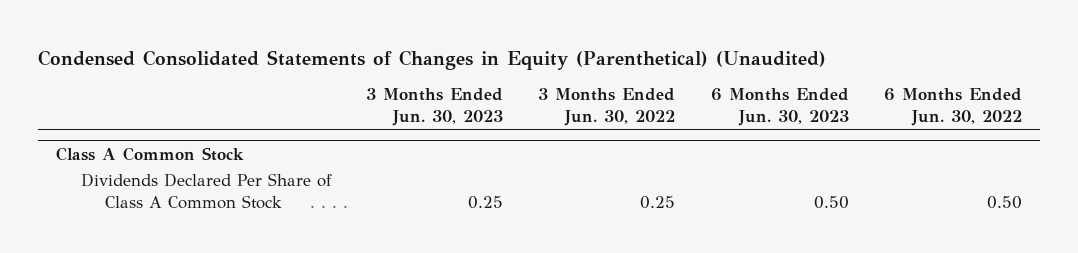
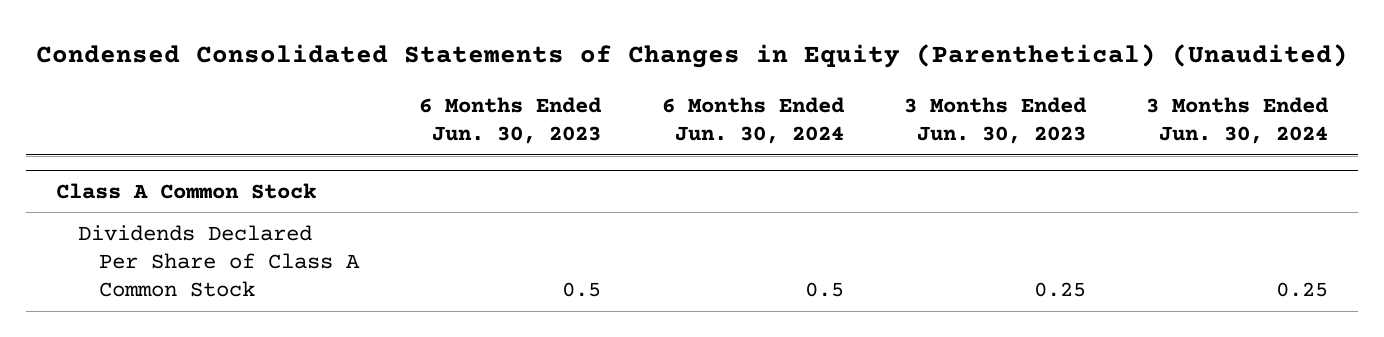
- | 3 Months Ended Jun. 30, 2023 | 3 Months Ended Jun. 30, 2022 | 6 Months Ended Jun. 30, 2023 | 6 Months Ended Jun. 30, 2022
+ | 6 Months Ended Jun. 30, 2023 | 6 Months Ended Jun. 30, 2024 | 3 Months Ended Jun. 30, 2023 | 3 Months Ended Jun. 30, 2024
@ Class A Common Stock
- Dividends Declared Per Share of Class A Common Stock | 0.25 | 0.25 | 0.50 | 0.50
+ Dividends Declared Per Share of Class A Common Stock | 0.5 | 0.5 | 0.25 | 0.25

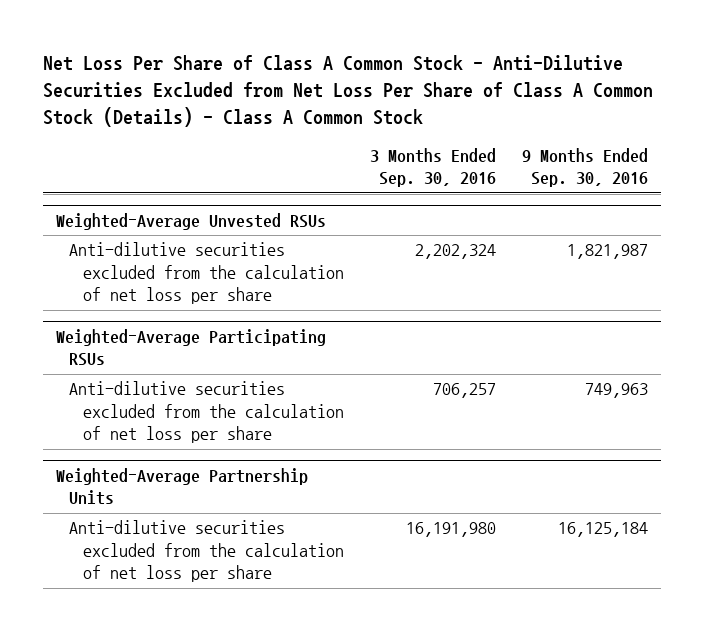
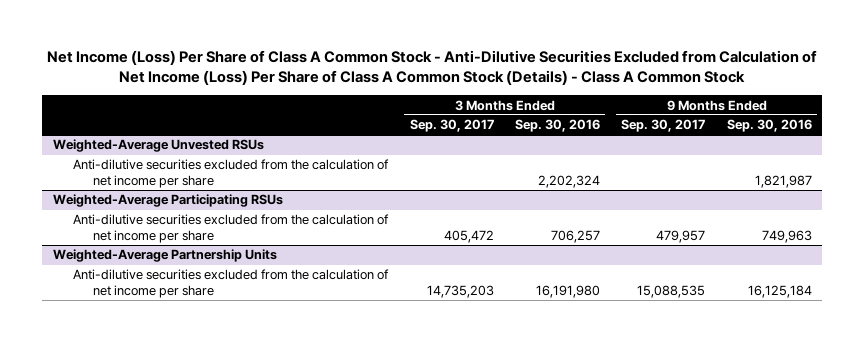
- Net Loss Per Share of Class A Common Stock - Anti-Dilutive Securities Excluded from Net Loss Per Share of Class A Common Stock (Details) - Class A Common Stock
+ Net Income (Loss) Per Share of Class A Common Stock - Anti-Dilutive Securities Excluded from Calculation of Net Income (Loss) Per Share of Class A Common Stock (Details) - Class A Common Stock
- | 3 Months Ended Sep. 30, 2016 | 9 Months Ended Sep. 30, 2016
+ | 3 Months Ended Sep. 30, 2017 | 3 Months Ended Sep. 30, 2016 | 9 Months Ended Sep. 30, 2017 | 9 Months Ended Sep. 30, 2016
@ Weighted-Average Unvested RSUs
- Anti-dilutive securities excluded from the calculation of net loss per share | 2,202,324 | 1,821,987
+ Anti-dilutive securities excluded from the calculation of net income per share | | 2,202,324 | | 1,821,987
@ Weighted-Average Participating RSUs
- Anti-dilutive securities excluded from the calculation of net loss per share | 706,257 | 749,963
+ Anti-dilutive securities excluded from the calculation of net income per share | 405,472 | 706,257 | 479,957 | 749,963
@ Weighted-Average Partnership Units
- Anti-dilutive securities excluded from the calculation of net loss per share | 16,191,980 | 16,125,184
+ Anti-dilutive securities excluded from the calculation of net income per share | 14,735,203 | 16,191,980 | 15,088,535 | 16,125,184

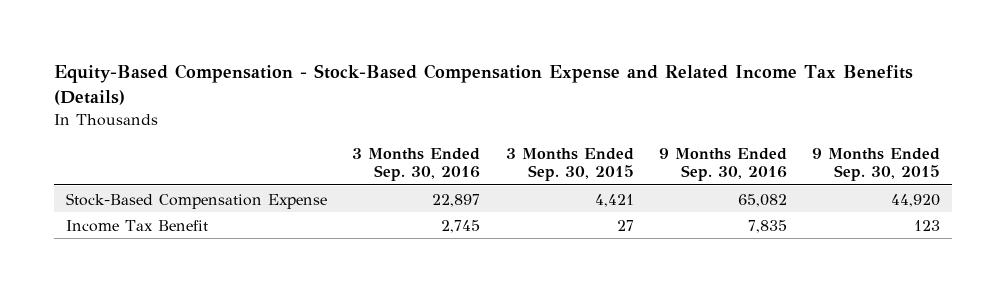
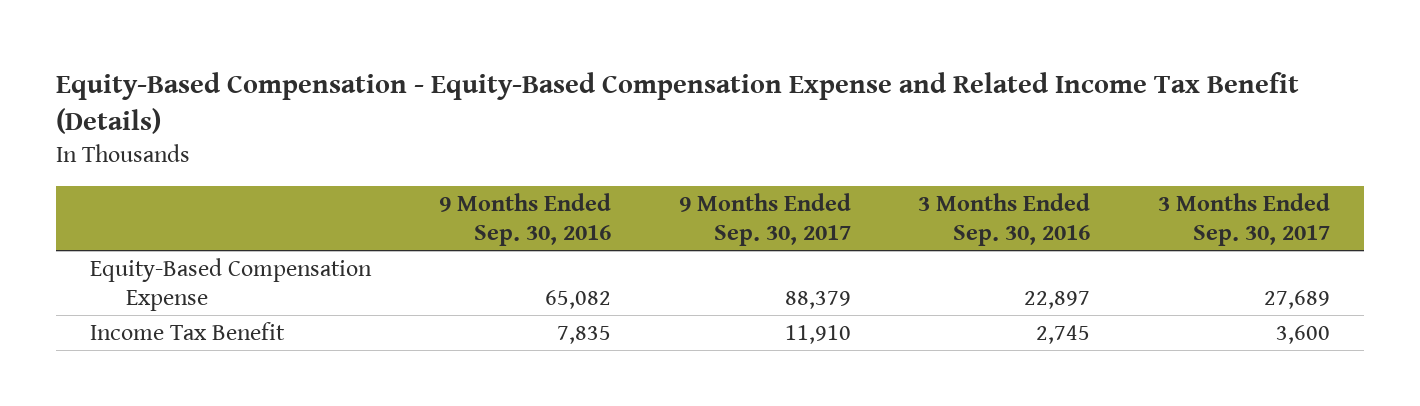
- Equity-Based Compensation - Stock-Based Compensation Expense and Related Income Tax Benefits (Details)
+ Equity-Based Compensation - Equity-Based Compensation Expense and Related Income Tax Benefit (Details)
- | 3 Months Ended Sep. 30, 2016 | 3 Months Ended Sep. 30, 2015 | 9 Months Ended Sep. 30, 2016 | 9 Months Ended Sep. 30, 2015
+ | 9 Months Ended Sep. 30, 2016 | 9 Months Ended Sep. 30, 2017 | 3 Months Ended Sep. 30, 2016 | 3 Months Ended Sep. 30, 2017
- Stock-Based Compensation Expense | 22,897 | 4,421 | 65,082 | 44,920
+ Equity-Based Compensation Expense | 65,082 | 88,379 | 22,897 | 27,689

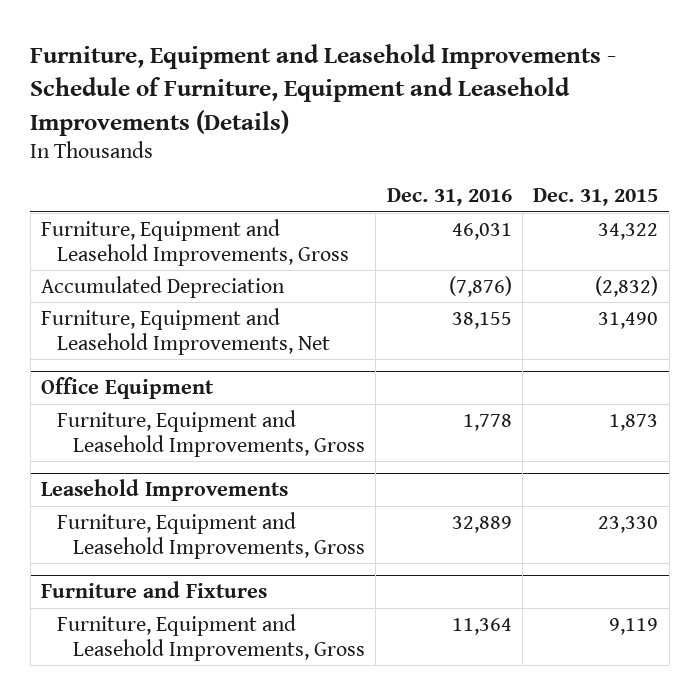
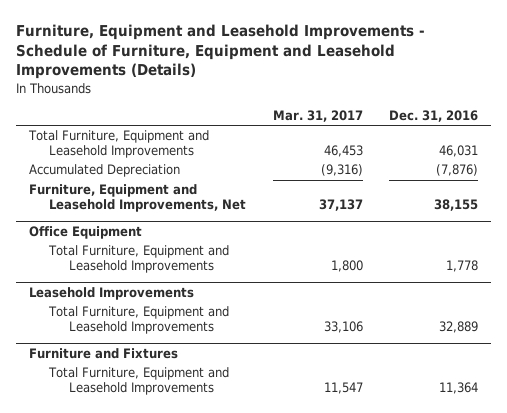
- | Dec. 31, 2016 | Dec. 31, 2015
+ | Mar. 31, 2017 | Dec. 31, 2016
- Furniture, Equipment and Leasehold Improvements, Gross | 46,031 | 34,322
+ Total Furniture, Equipment and Leasehold Improvements | 46,453 | 46,031
@ Office Equipment
- Furniture, Equipment and Leasehold Improvements, Gross | 1,778 | 1,873
+ Total Furniture, Equipment and Leasehold Improvements | 1,800 | 1,778
@ Leasehold Improvements
- Furniture, Equipment and Leasehold Improvements, Gross | 32,889 | 23,330
+ Total Furniture, Equipment and Leasehold Improvements | 33,106 | 32,889
@ Furniture and Fixtures
- Furniture, Equipment and Leasehold Improvements, Gross | 11,364 | 9,119
+ Total Furniture, Equipment and Leasehold Improvements | 11,547 | 11,364

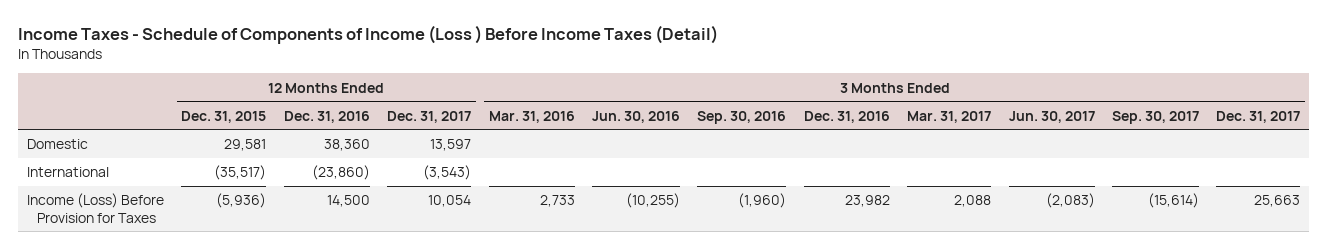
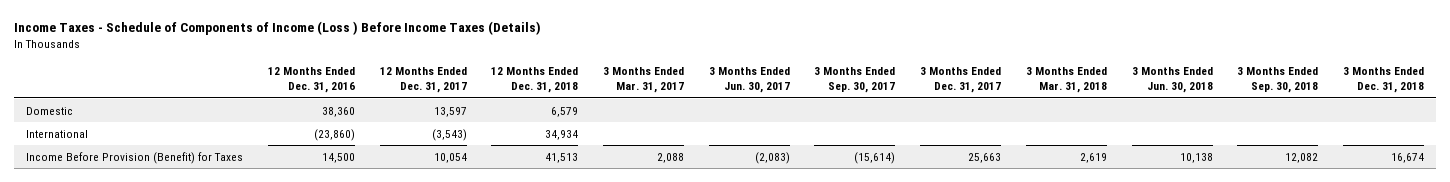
- Income Taxes - Schedule of Components of Income (Loss ) Before Income Taxes (Detail)
+ Income Taxes - Schedule of Components of Income (Loss ) Before Income Taxes (Details)
- | 12 Months Ended Dec. 31, 2015 | 12 Months Ended Dec. 31, 2016 | 12 Months Ended Dec. 31, 2017 | 3 Months Ended Mar. 31, 2016 | 3 Months Ended Jun. 30, 2016 | 3 Months Ended Sep. 30, 2016 | 3 Months Ended Dec. 31, 2016 | 3 Months Ended Mar. 31, 2017 | 3 Months Ended Jun. 30, 2017 | 3 Months Ended Sep. 30, 2017 | 3 Months Ended Dec. 31, 2017
+ | 12 Months Ended Dec. 31, 2016 | 12 Months Ended Dec. 31, 2017 | 12 Months Ended Dec. 31, 2018 | 3 Months Ended Mar. 31, 2017 | 3 Months Ended Jun. 30, 2017 | 3 Months Ended Sep. 30, 2017 | 3 Months Ended Dec. 31, 2017 | 3 Months Ended Mar. 31, 2018 | 3 Months Ended Jun. 30, 2018 | 3 Months Ended Sep. 30, 2018 | 3 Months Ended Dec. 31, 2018
- Income (Loss) Before Provision for Taxes | (5,936) | 14,500 | 10,054 | 2,733 | (10,255) | (1,960) | 23,982 | 2,088 | (2,083) | (15,614) | 25,663
+ Income Before Provision (Benefit) for Taxes | 14,500 | 10,054 | 41,513 | 2,088 | (2,083) | (15,614) | 25,663 | 2,619 | 10,138 | 12,082 | 16,674

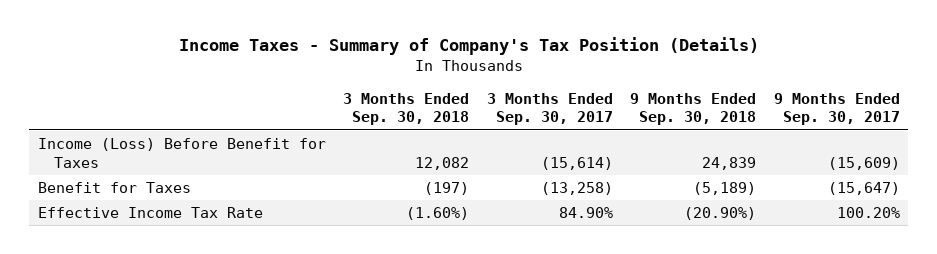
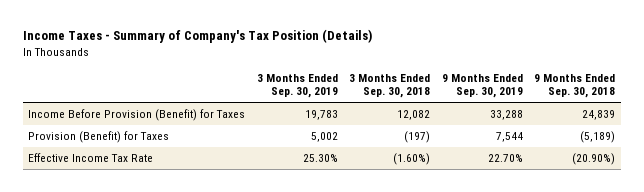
- | 3 Months Ended Sep. 30, 2018 | 3 Months Ended Sep. 30, 2017 | 9 Months Ended Sep. 30, 2018 | 9 Months Ended Sep. 30, 2017
+ | 3 Months Ended Sep. 30, 2019 | 3 Months Ended Sep. 30, 2018 | 9 Months Ended Sep. 30, 2019 | 9 Months Ended Sep. 30, 2018
- Income (Loss) Before Benefit for Taxes | 12,082 | (15,614) | 24,839 | (15,609)
- Benefit for Taxes | (197) | (13,258) | (5,189) | (15,647)
+ Income Before Provision (Benefit) for Taxes | 19,783 | 12,082 | 33,288 | 24,839
+ Provision (Benefit) for Taxes | 5,002 | (197) | 7,544 | (5,189)

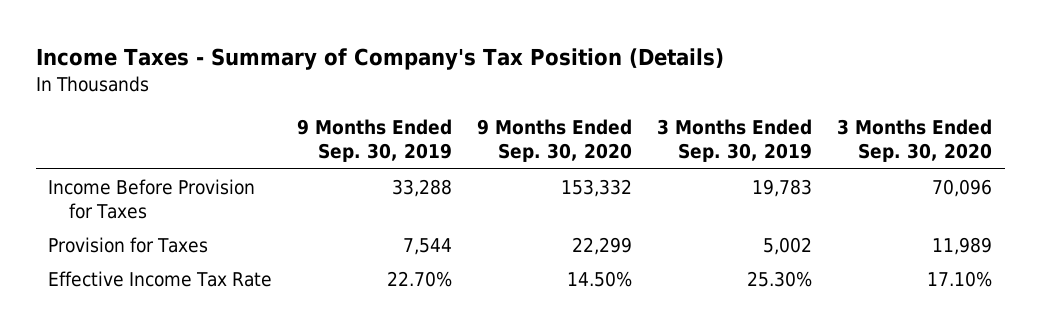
- | 3 Months Ended Sep. 30, 2019 | 3 Months Ended Sep. 30, 2018 | 9 Months Ended Sep. 30, 2019 | 9 Months Ended Sep. 30, 2018
+ | 9 Months Ended Sep. 30, 2019 | 9 Months Ended Sep. 30, 2020 | 3 Months Ended Sep. 30, 2019 | 3 Months Ended Sep. 30, 2020
- Income Before Provision (Benefit) for Taxes | 19,783 | 12,082 | 33,288 | 24,839
- Provision (Benefit) for Taxes | 5,002 | (197) | 7,544 | (5,189)
+ Income Before Provision for Taxes | 33,288 | 153,332 | 19,783 | 70,096
+ Provision for Taxes | 7,544 | 22,299 | 5,002 | 11,989

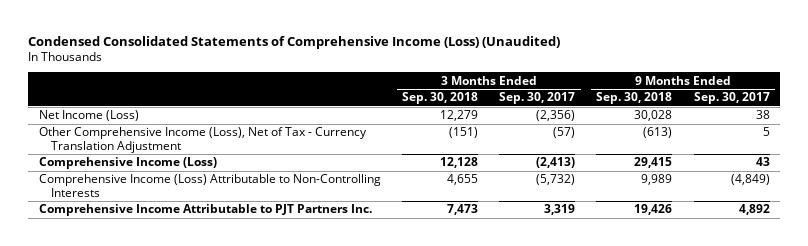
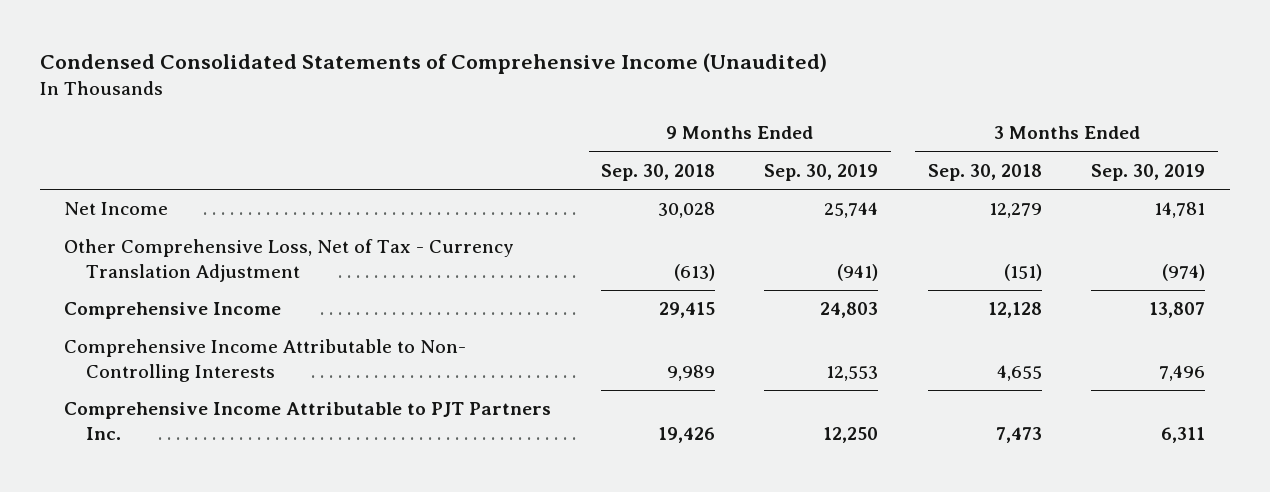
- Condensed Consolidated Statements of Comprehensive Income (Loss) (Unaudited)
+ Condensed Consolidated Statements of Comprehensive Income (Unaudited)
- | 3 Months Ended Sep. 30, 2018 | 3 Months Ended Sep. 30, 2017 | 9 Months Ended Sep. 30, 2018 | 9 Months Ended Sep. 30, 2017
+ | 9 Months Ended Sep. 30, 2018 | 9 Months Ended Sep. 30, 2019 | 3 Months Ended Sep. 30, 2018 | 3 Months Ended Sep. 30, 2019
- Net Income (Loss) | 12,279 | (2,356) | 30,028 | 38
- Other Comprehensive Income (Loss), Net of Tax - Currency Translation Adjustment | (151) | (57) | (613) | 5
- Comprehensive Income (Loss) | 12,128 | (2,413) | 29,415 | 43
- Comprehensive Income (Loss) Attributable to Non-Controlling Interests | 4,655 | (5,732) | 9,989 | (4,849)
+ Net Income | 30,028 | 25,744 | 12,279 | 14,781
+ Other Comprehensive Loss, Net of Tax - Currency Translation Adjustment | (613) | (941) | (151) | (974)
+ Comprehensive Income | 29,415 | 24,803 | 12,128 | 13,807
+ Comprehensive Income Attributable to Non- Controlling Interests | 9,989 | 12,553 | 4,655 | 7,496

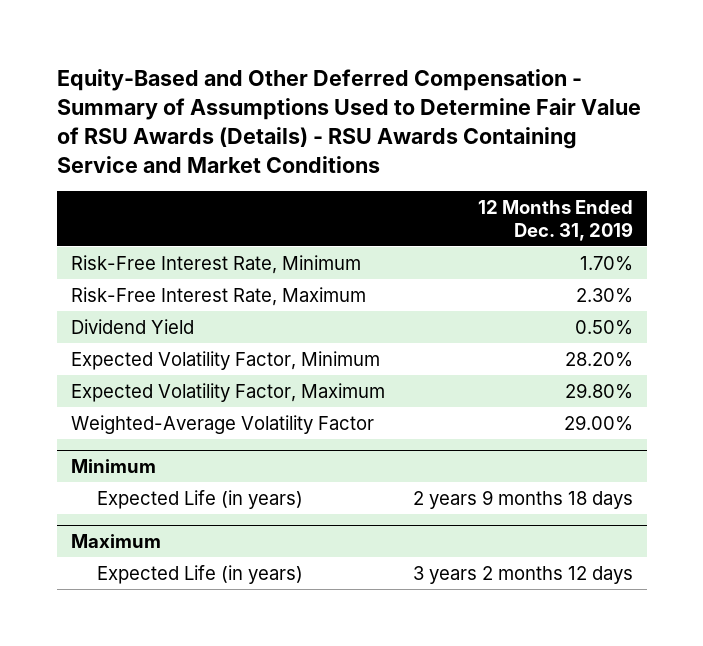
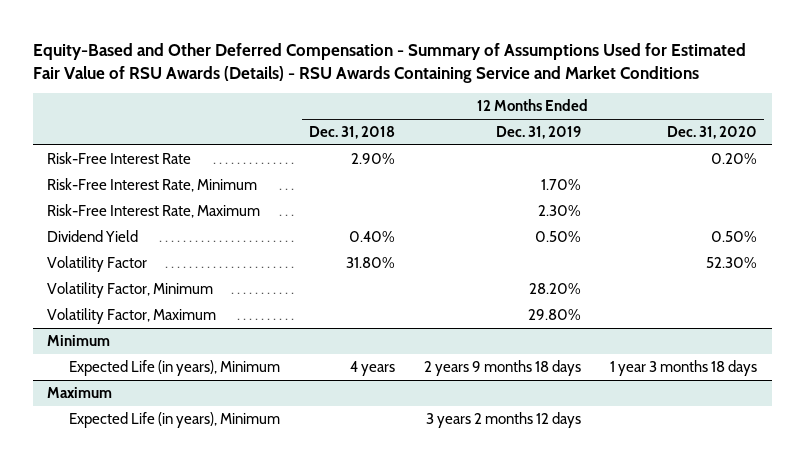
- Equity-Based and Other Deferred Compensation - Summary of Assumptions Used to Determine Fair Value of RSU Awards (Details) - RSU Awards Containing Service and Market Conditions
+ Equity-Based and Other Deferred Compensation - Summary of Assumptions Used for Estimated Fair Value of RSU Awards (Details) - RSU Awards Containing Service and Market Conditions
- | 12 Months Ended Dec. 31, 2019
+ | 12 Months Ended Dec. 31, 2018 | 12 Months Ended Dec. 31, 2019 | 12 Months Ended Dec. 31, 2020
+ Risk-Free Interest Rate | 2.90% | | 0.20%
- Expected Volatility Factor, Minimum | 28.20%
- Expected Volatility Factor, Maximum | 29.80%
- Weighted-Average Volatility Factor | 29.00%
+ Volatility Factor | 31.80% | | 52.30%
+ Volatility Factor, Minimum | | 28.20% |
+ Volatility Factor, Maximum | | 29.80% |
@ Minimum
- Expected Life (in years) | 2 years 9 months 18 days
+ Expected Life (in years), Minimum | 4 years | 2 years 9 months 18 days | 1 year 3 months 18 days
@ Maximum
- Expected Life (in years) | 3 years 2 months 12 days
+ Expected Life (in years), Minimum | | 3 years 2 months 12 days |

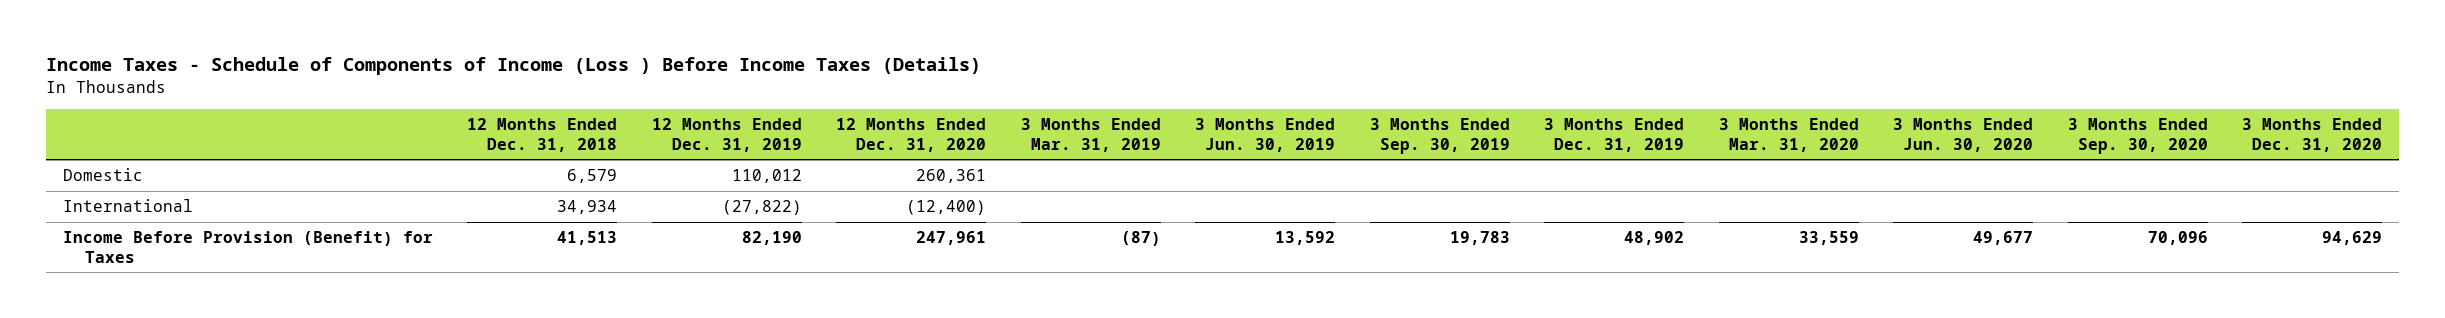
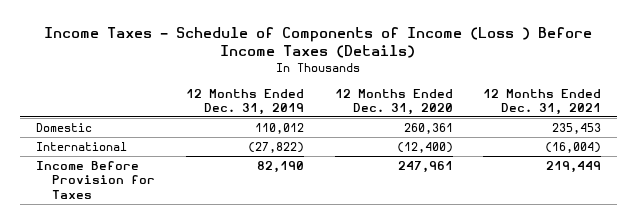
- | 12 Months Ended Dec. 31, 2018 | 12 Months Ended Dec. 31, 2019 | 12 Months Ended Dec. 31, 2020 | 3 Months Ended Mar. 31, 2019 | 3 Months Ended Jun. 30, 2019 | 3 Months Ended Sep. 30, 2019 | 3 Months Ended Dec. 31, 2019 | 3 Months Ended Mar. 31, 2020 | 3 Months Ended Jun. 30, 2020 | 3 Months Ended Sep. 30, 2020 | 3 Months Ended Dec. 31, 2020
+ | 12 Months Ended Dec. 31, 2019 | 12 Months Ended Dec. 31, 2020 | 12 Months Ended Dec. 31, 2021
- Income Before Provision (Benefit) for Taxes | 41,513 | 82,190 | 247,961 | (87) | 13,592 | 19,783 | 48,902 | 33,559 | 49,677 | 70,096 | 94,629
+ Income Before Provision for Taxes | 82,190 | 247,961 | 219,449

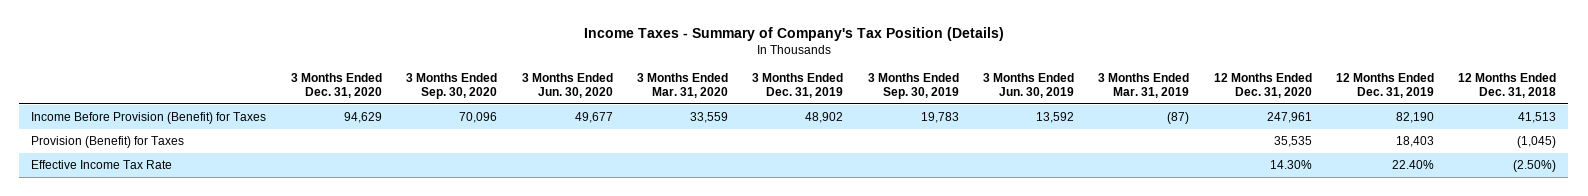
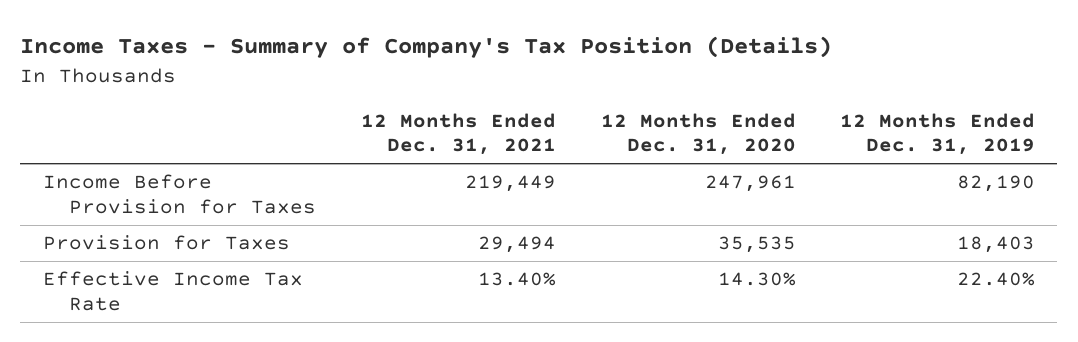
- | 3 Months Ended Dec. 31, 2020 | 3 Months Ended Sep. 30, 2020 | 3 Months Ended Jun. 30, 2020 | 3 Months Ended Mar. 31, 2020 | 3 Months Ended Dec. 31, 2019 | 3 Months Ended Sep. 30, 2019 | 3 Months Ended Jun. 30, 2019 | 3 Months Ended Mar. 31, 2019 | 12 Months Ended Dec. 31, 2020 | 12 Months Ended Dec. 31, 2019 | 12 Months Ended Dec. 31, 2018
+ | 12 Months Ended Dec. 31, 2021 | 12 Months Ended Dec. 31, 2020 | 12 Months Ended Dec. 31, 2019
- Income Before Provision (Benefit) for Taxes | 94,629 | 70,096 | 49,677 | 33,559 | 48,902 | 19,783 | 13,592 | (87) | 247,961 | 82,190 | 41,513
- Provision (Benefit) for Taxes | | | | | | | | | 35,535 | 18,403 | (1,045)
+ Income Before Provision for Taxes | 219,449 | 247,961 | 82,190
+ Provision for Taxes | 29,494 | 35,535 | 18,403

